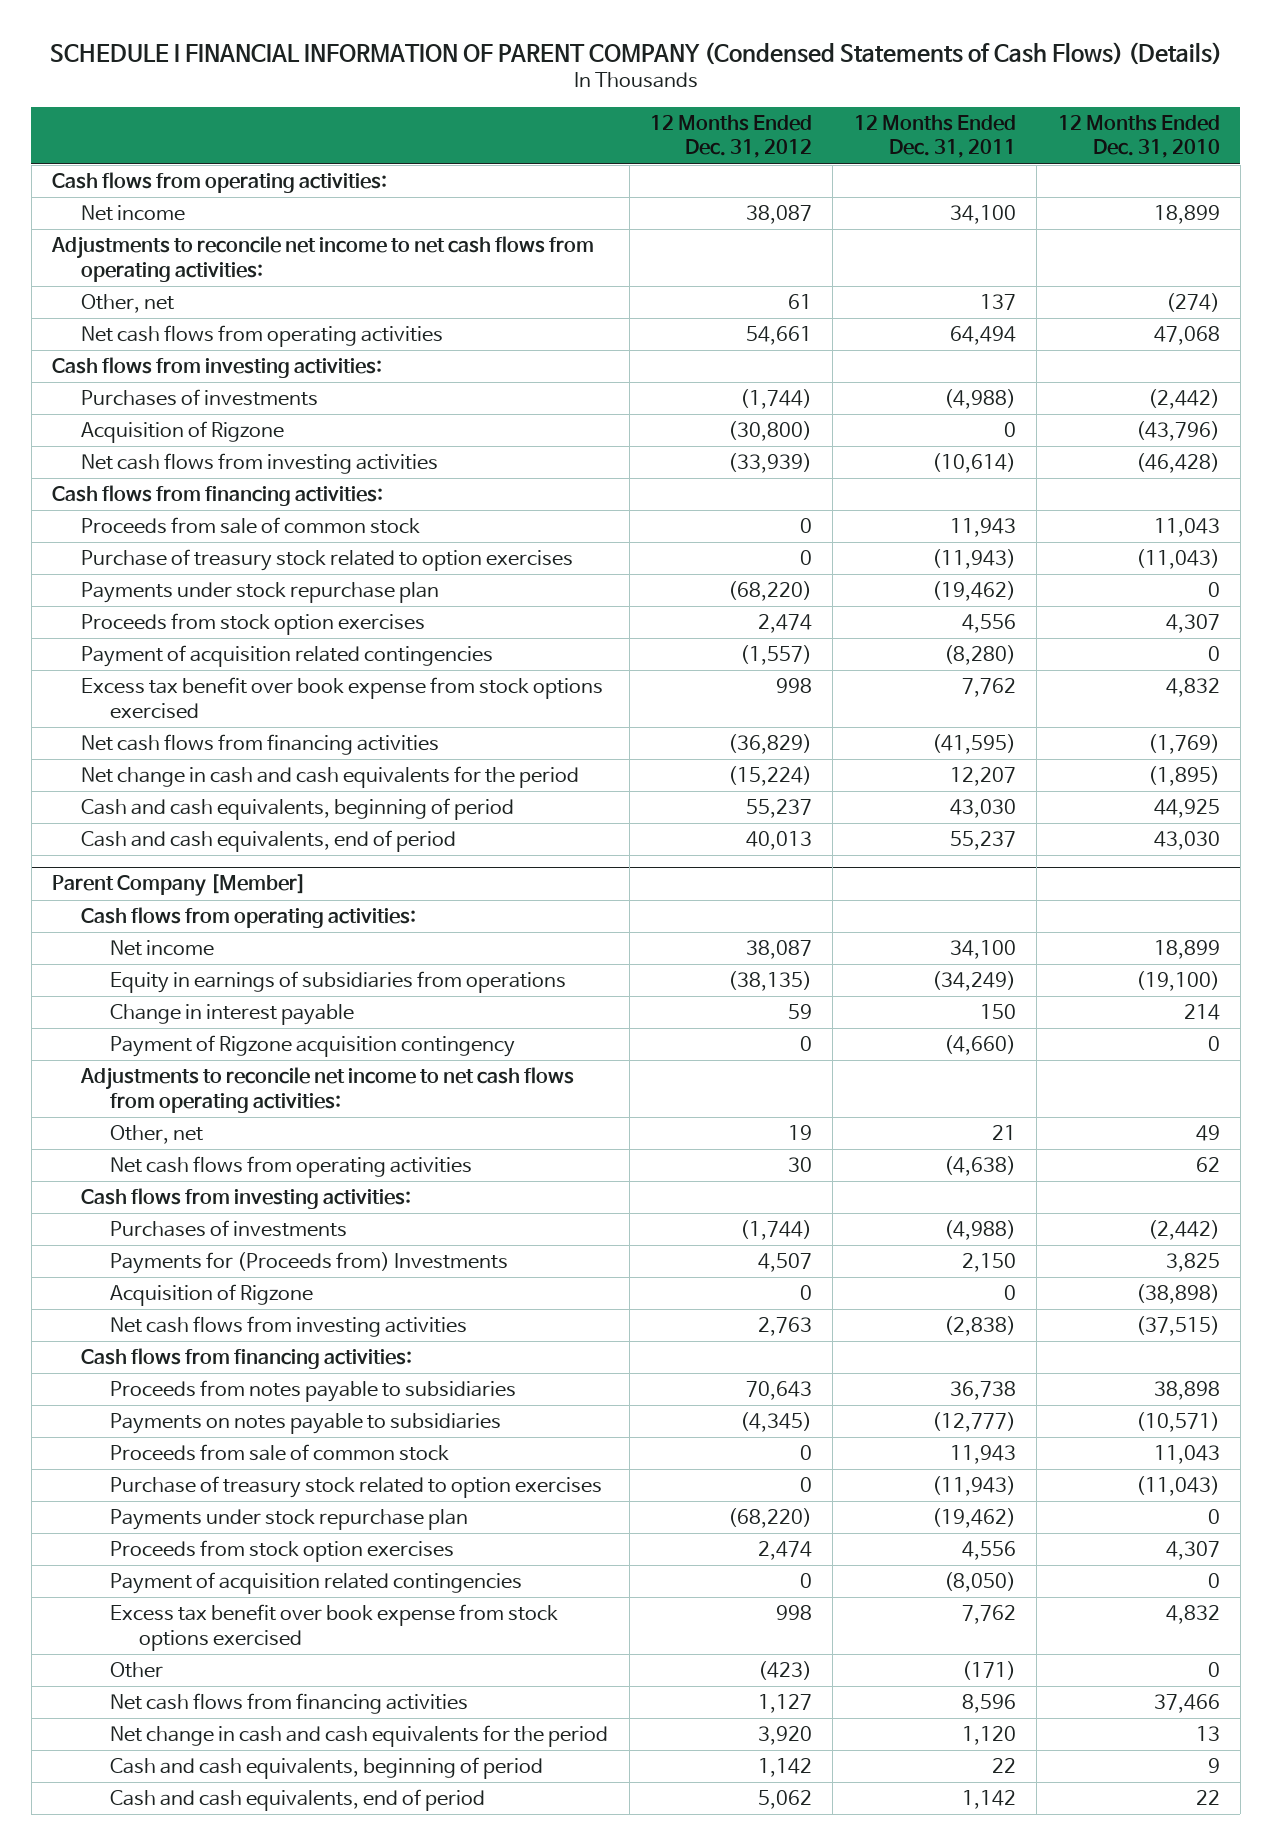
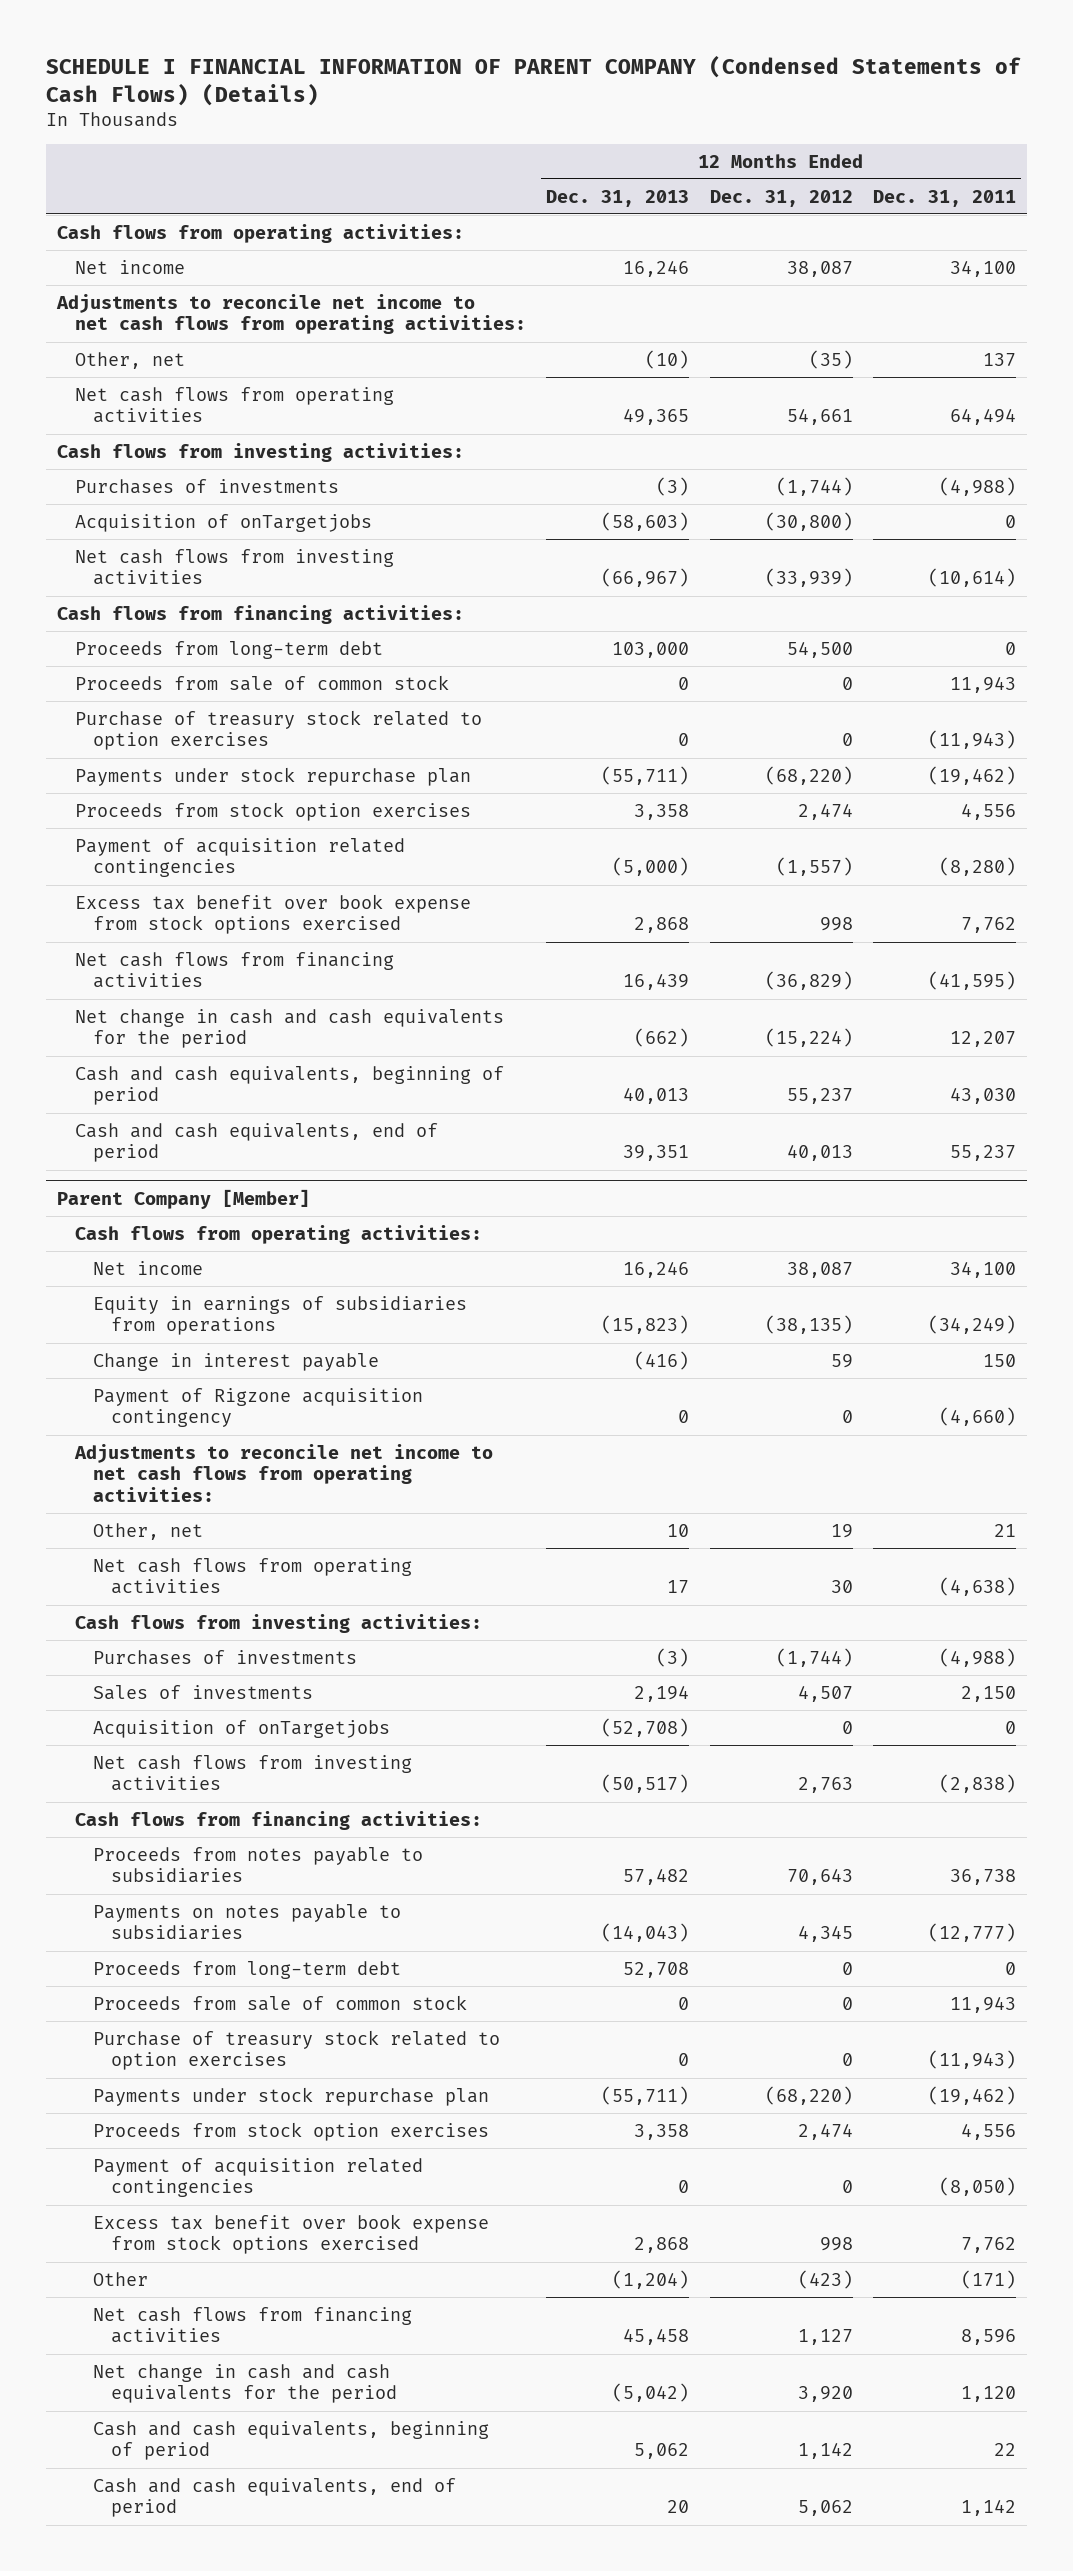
- | 12 Months Ended Dec. 31, 2012 | 12 Months Ended Dec. 31, 2011 | 12 Months Ended Dec. 31, 2010
+ | 12 Months Ended Dec. 31, 2013 | 12 Months Ended Dec. 31, 2012 | 12 Months Ended Dec. 31, 2011
- Other, net | 61 | 137 | (274)
+ Other, net | (10) | (35) | 137
- Acquisition of Rigzone | (30,800) | 0 | (43,796)
+ Acquisition of onTargetjobs | (58,603) | (30,800) | 0
+ Proceeds from long-term debt | 103,000 | 54,500 | 0
@ Parent Company [Member]
- Payments for (Proceeds from) Investments | 4,507 | 2,150 | 3,825
- Acquisition of Rigzone | 0 | 0 | (38,898)
+ Sales of investments | 2,194 | 4,507 | 2,150
+ Acquisition of onTargetjobs | (52,708) | 0 | 0
- Payments on notes payable to subsidiaries | (4,345) | (12,777) | (10,571)
+ Payments on notes payable to subsidiaries | (14,043) | 4,345 | (12,777)
+ Proceeds from long-term debt | 52,708 | 0 | 0

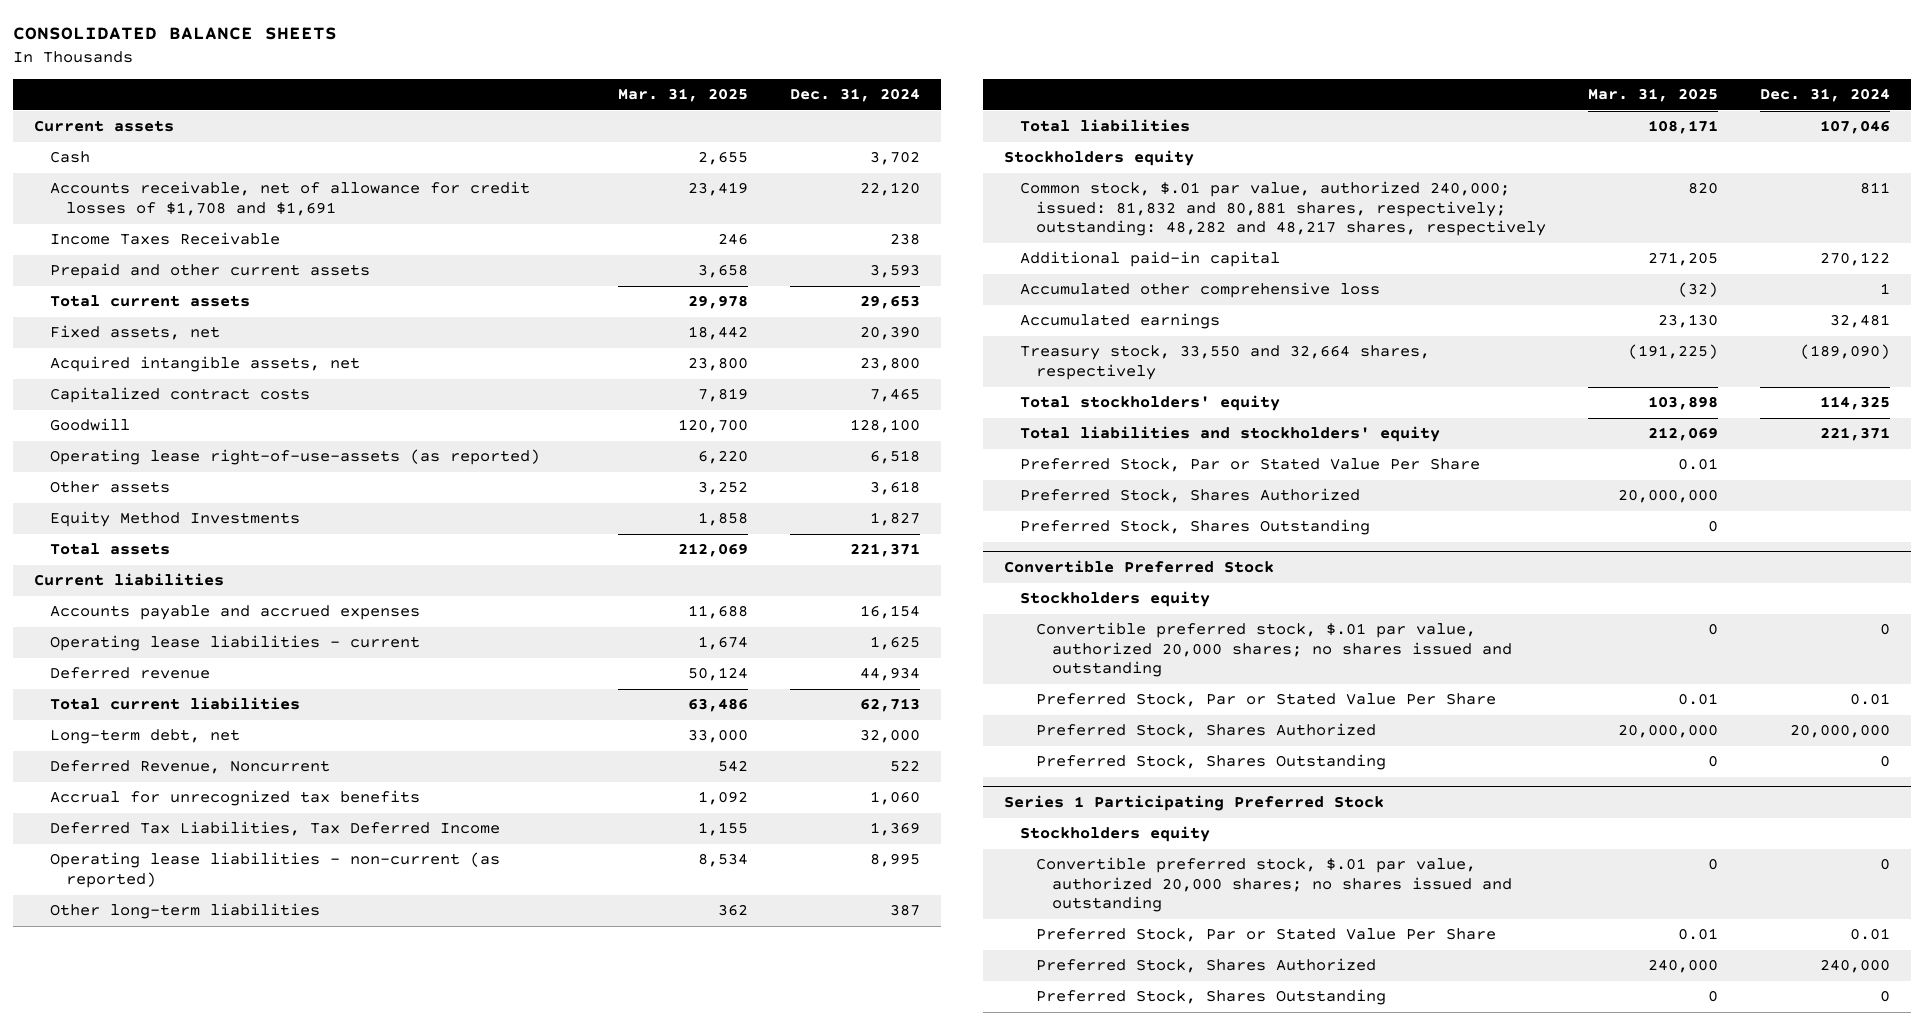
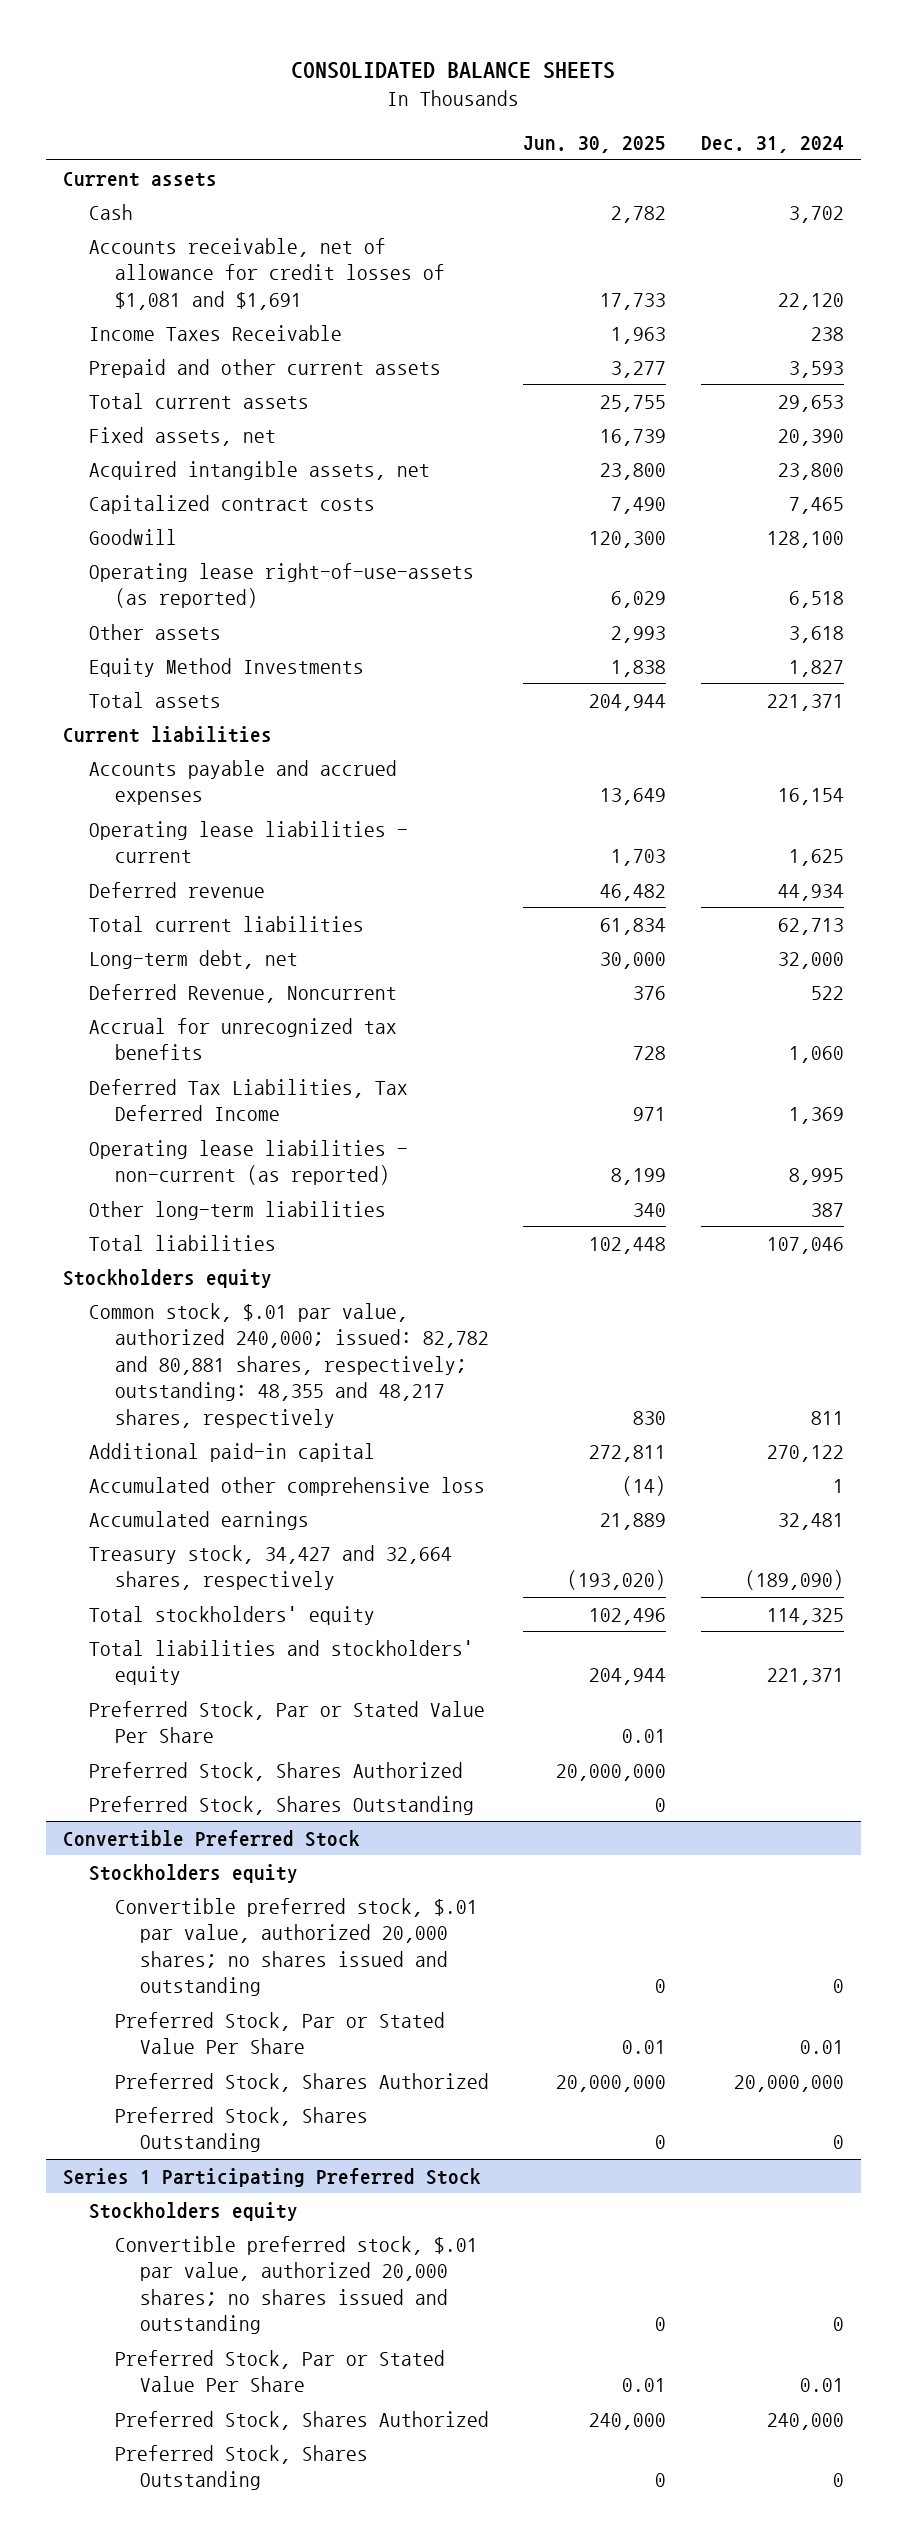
- | Mar. 31, 2025 | Dec. 31, 2024
+ | Jun. 30, 2025 | Dec. 31, 2024
- Accounts receivable, net of allowance for credit losses of $1,708 and $1,691 | 23,419 | 22,120
+ Accounts receivable, net of allowance for credit losses of $1,081 and $1,691 | 17,733 | 22,120
- Common stock, $.01 par value, authorized 240,000; issued: 81,832 and 80,881 shares, respectively; outstanding: 48,282 and 48,217 shares, respectively | 820 | 811
+ Common stock, $.01 par value, authorized 240,000; issued: 82,782 and 80,881 shares, respectively; outstanding: 48,355 and 48,217 shares, respectively | 830 | 811
- Treasury stock, 33,550 and 32,664 shares, respectively | (191,225) | (189,090)
+ Treasury stock, 34,427 and 32,664 shares, respectively | (193,020) | (189,090)

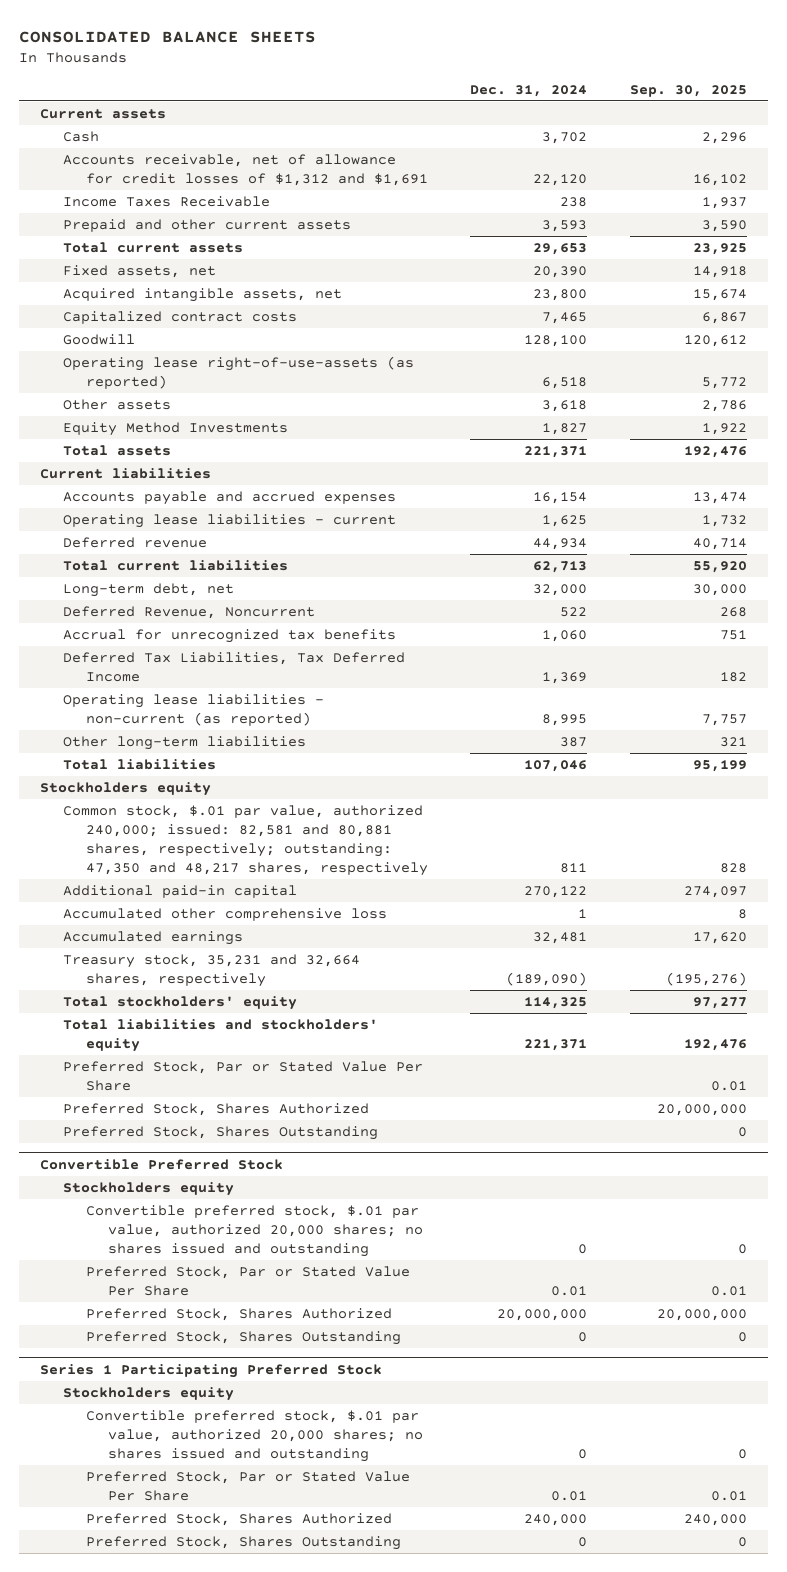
- | Jun. 30, 2025 | Dec. 31, 2024
+ | Dec. 31, 2024 | Sep. 30, 2025
- Accounts receivable, net of allowance for credit losses of $1,081 and $1,691 | 17,733 | 22,120
+ Accounts receivable, net of allowance for credit losses of $1,312 and $1,691 | 22,120 | 16,102
- Common stock, $.01 par value, authorized 240,000; issued: 82,782 and 80,881 shares, respectively; outstanding: 48,355 and 48,217 shares, respectively | 830 | 811
+ Common stock, $.01 par value, authorized 240,000; issued: 82,581 and 80,881 shares, respectively; outstanding: 47,350 and 48,217 shares, respectively | 811 | 828
- Treasury stock, 34,427 and 32,664 shares, respectively | (193,020) | (189,090)
+ Treasury stock, 35,231 and 32,664 shares, respectively | (189,090) | (195,276)

